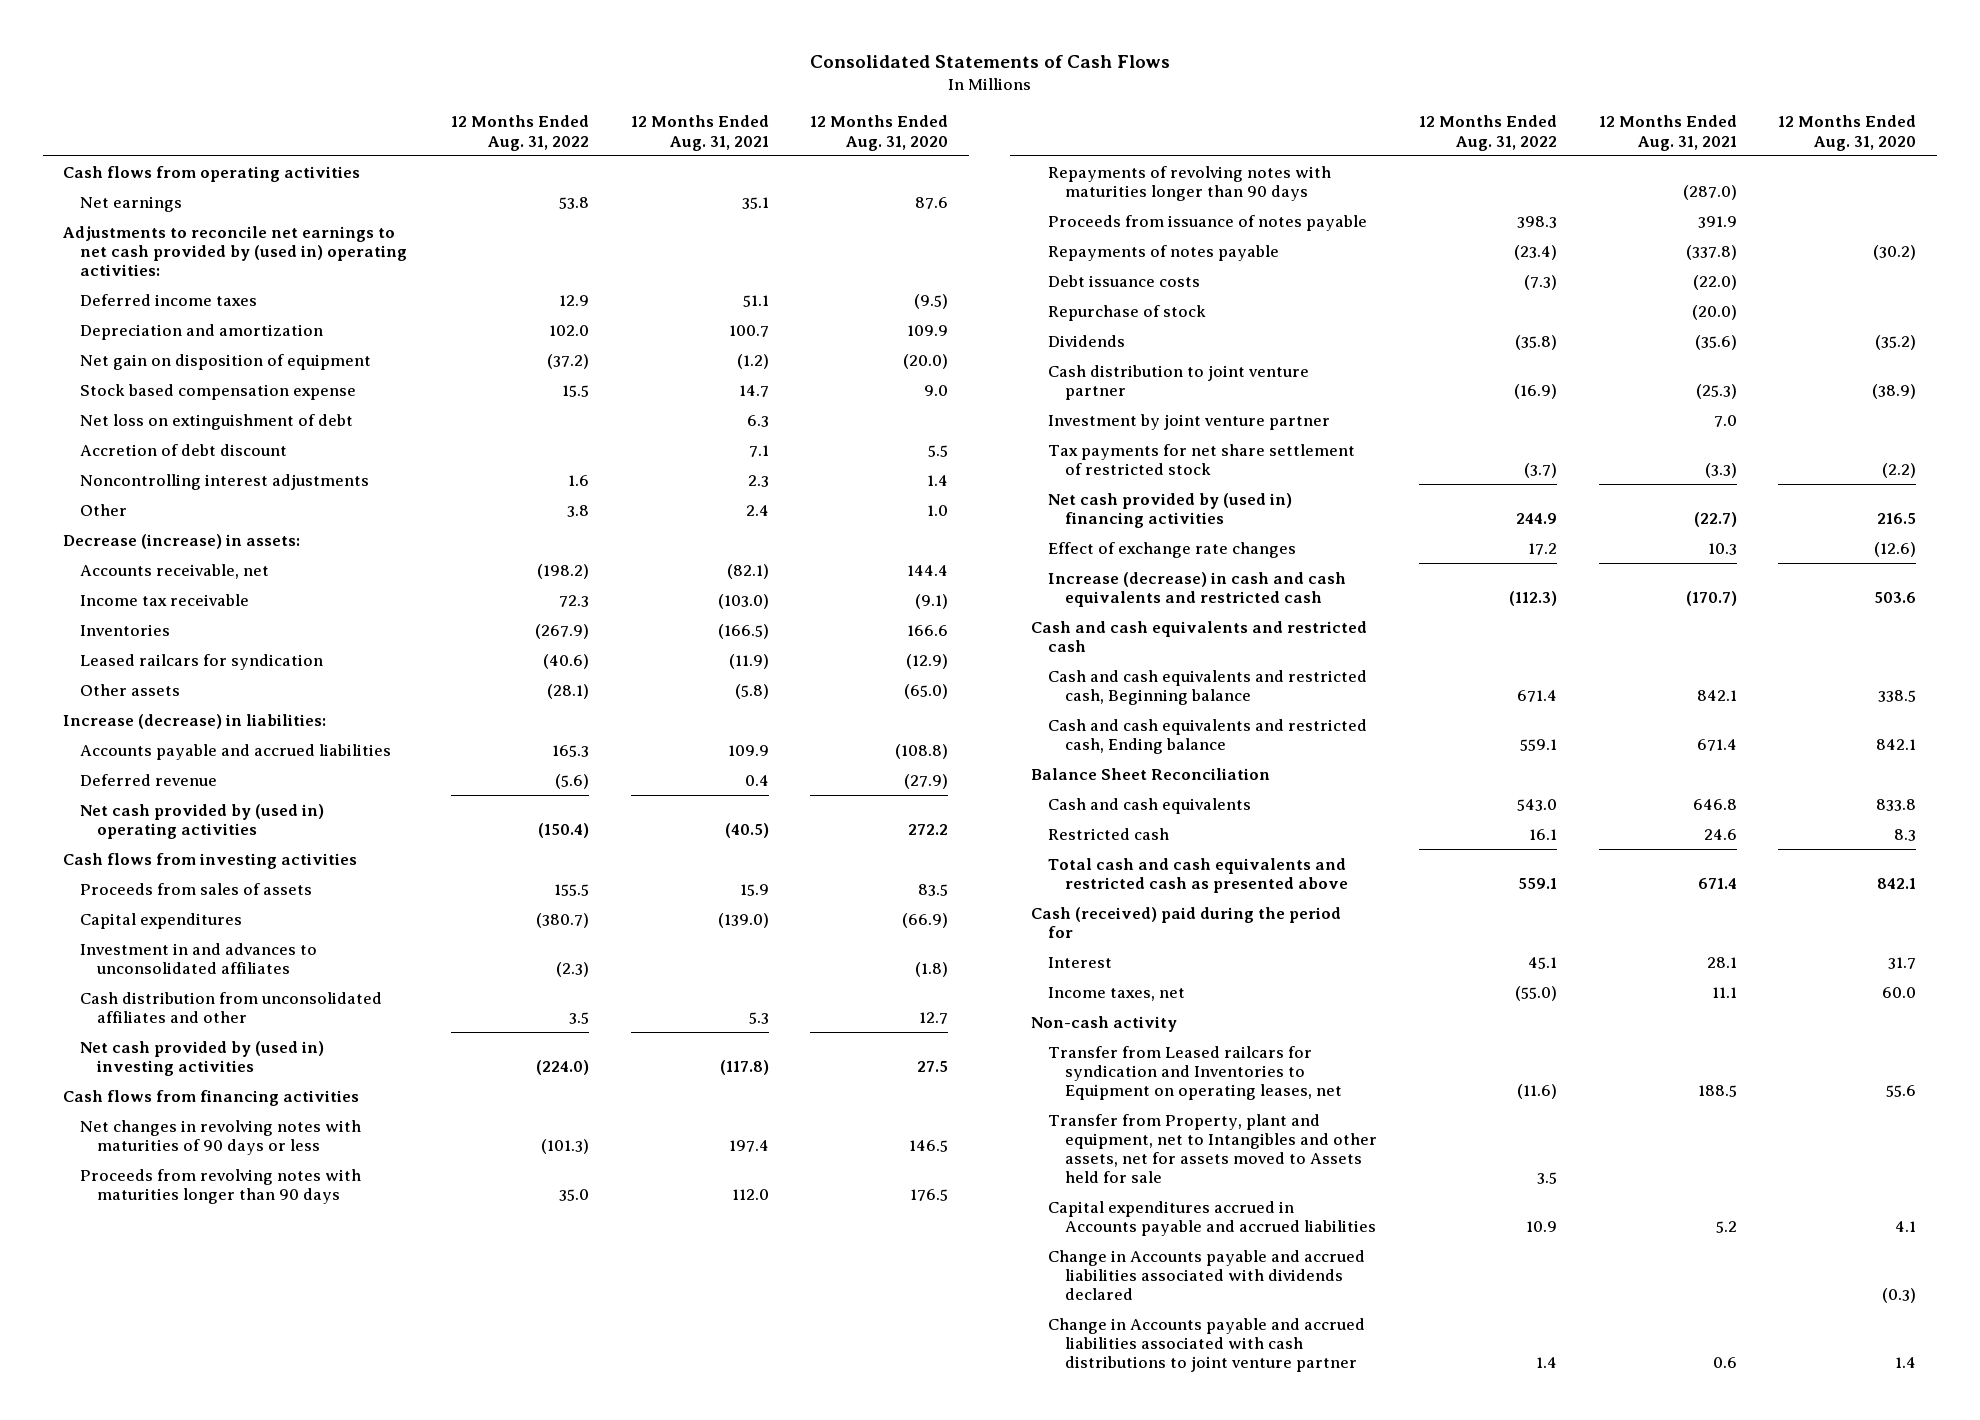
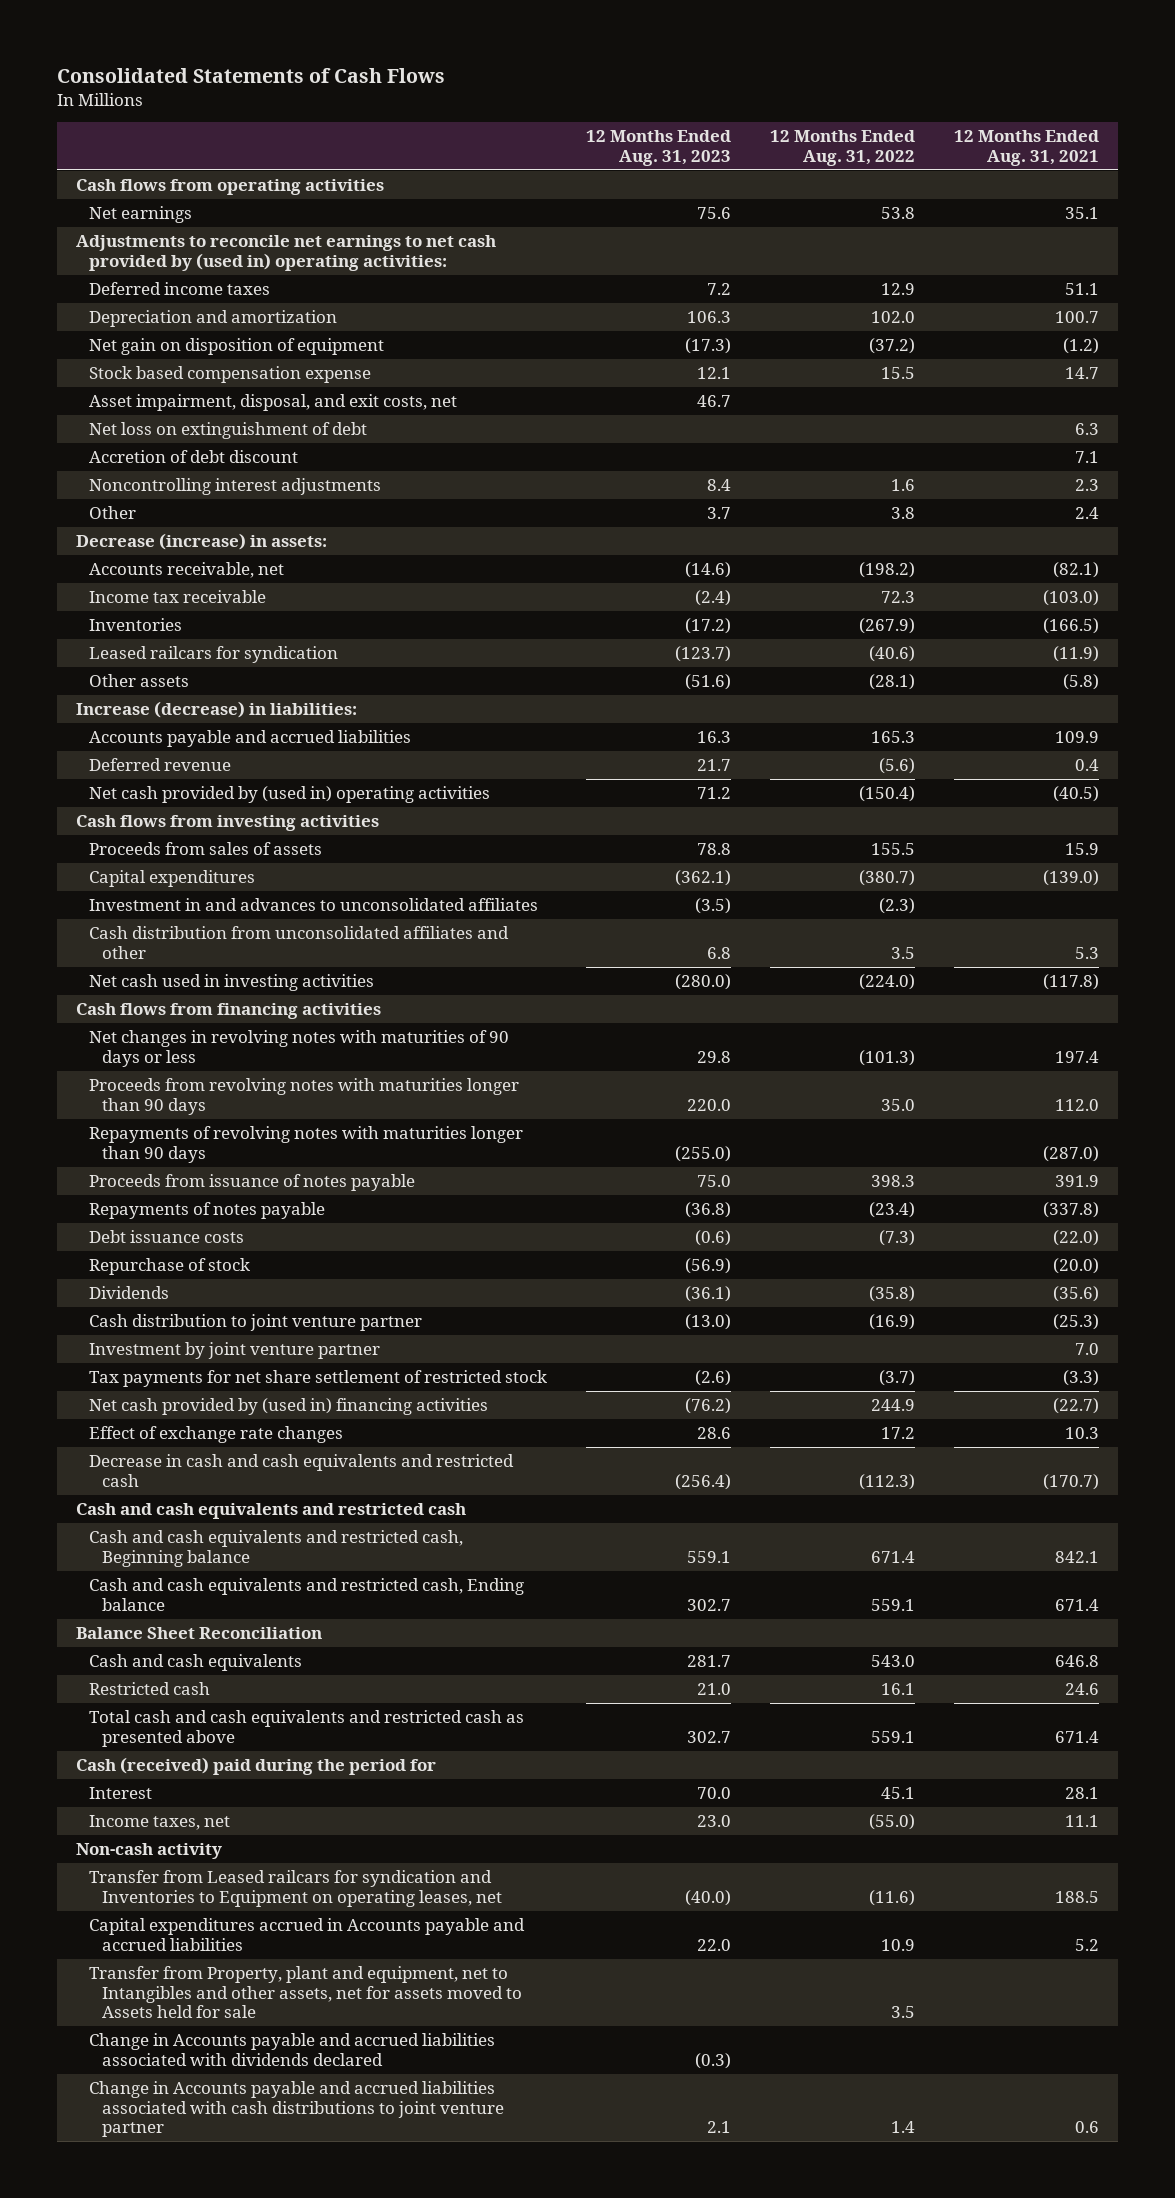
- | 12 Months Ended Aug. 31, 2022 | 12 Months Ended Aug. 31, 2021 | 12 Months Ended Aug. 31, 2020
+ | 12 Months Ended Aug. 31, 2023 | 12 Months Ended Aug. 31, 2022 | 12 Months Ended Aug. 31, 2021
+ Asset impairment, disposal, and exit costs, net | 46.7 | |
- Net cash provided by (used in) investing activities | (224.0) | (117.8) | 27.5
+ Net cash used in investing activities | (280.0) | (224.0) | (117.8)
- Increase (decrease) in cash and cash equivalents and restricted cash | (112.3) | (170.7) | 503.6
+ Decrease in cash and cash equivalents and restricted cash | (256.4) | (112.3) | (170.7)
moved down: Transfer from Property, plant and equipment, net to Intangibles and other assets, net for assets moved to Assets held for sale | | 3.5 |

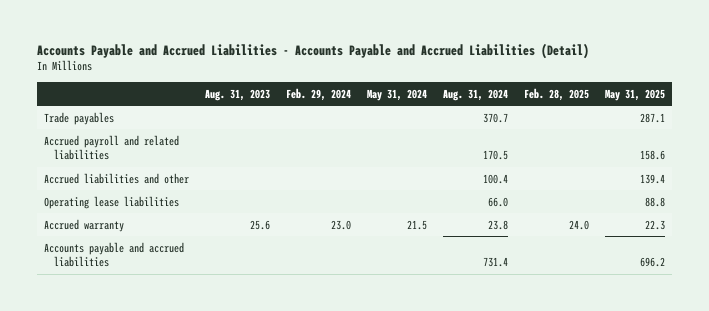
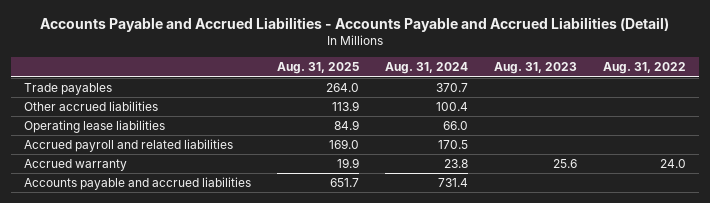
- | Aug. 31, 2023 | Feb. 29, 2024 | May 31, 2024 | Aug. 31, 2024 | Feb. 28, 2025 | May 31, 2025
+ | Aug. 31, 2025 | Aug. 31, 2024 | Aug. 31, 2023 | Aug. 31, 2022
- Accrued liabilities and other | | | | 100.4 | | 139.4
+ Other accrued liabilities | 113.9 | 100.4 | |
moved down: Accrued payroll and related liabilities | 169.0 | 170.5 | |

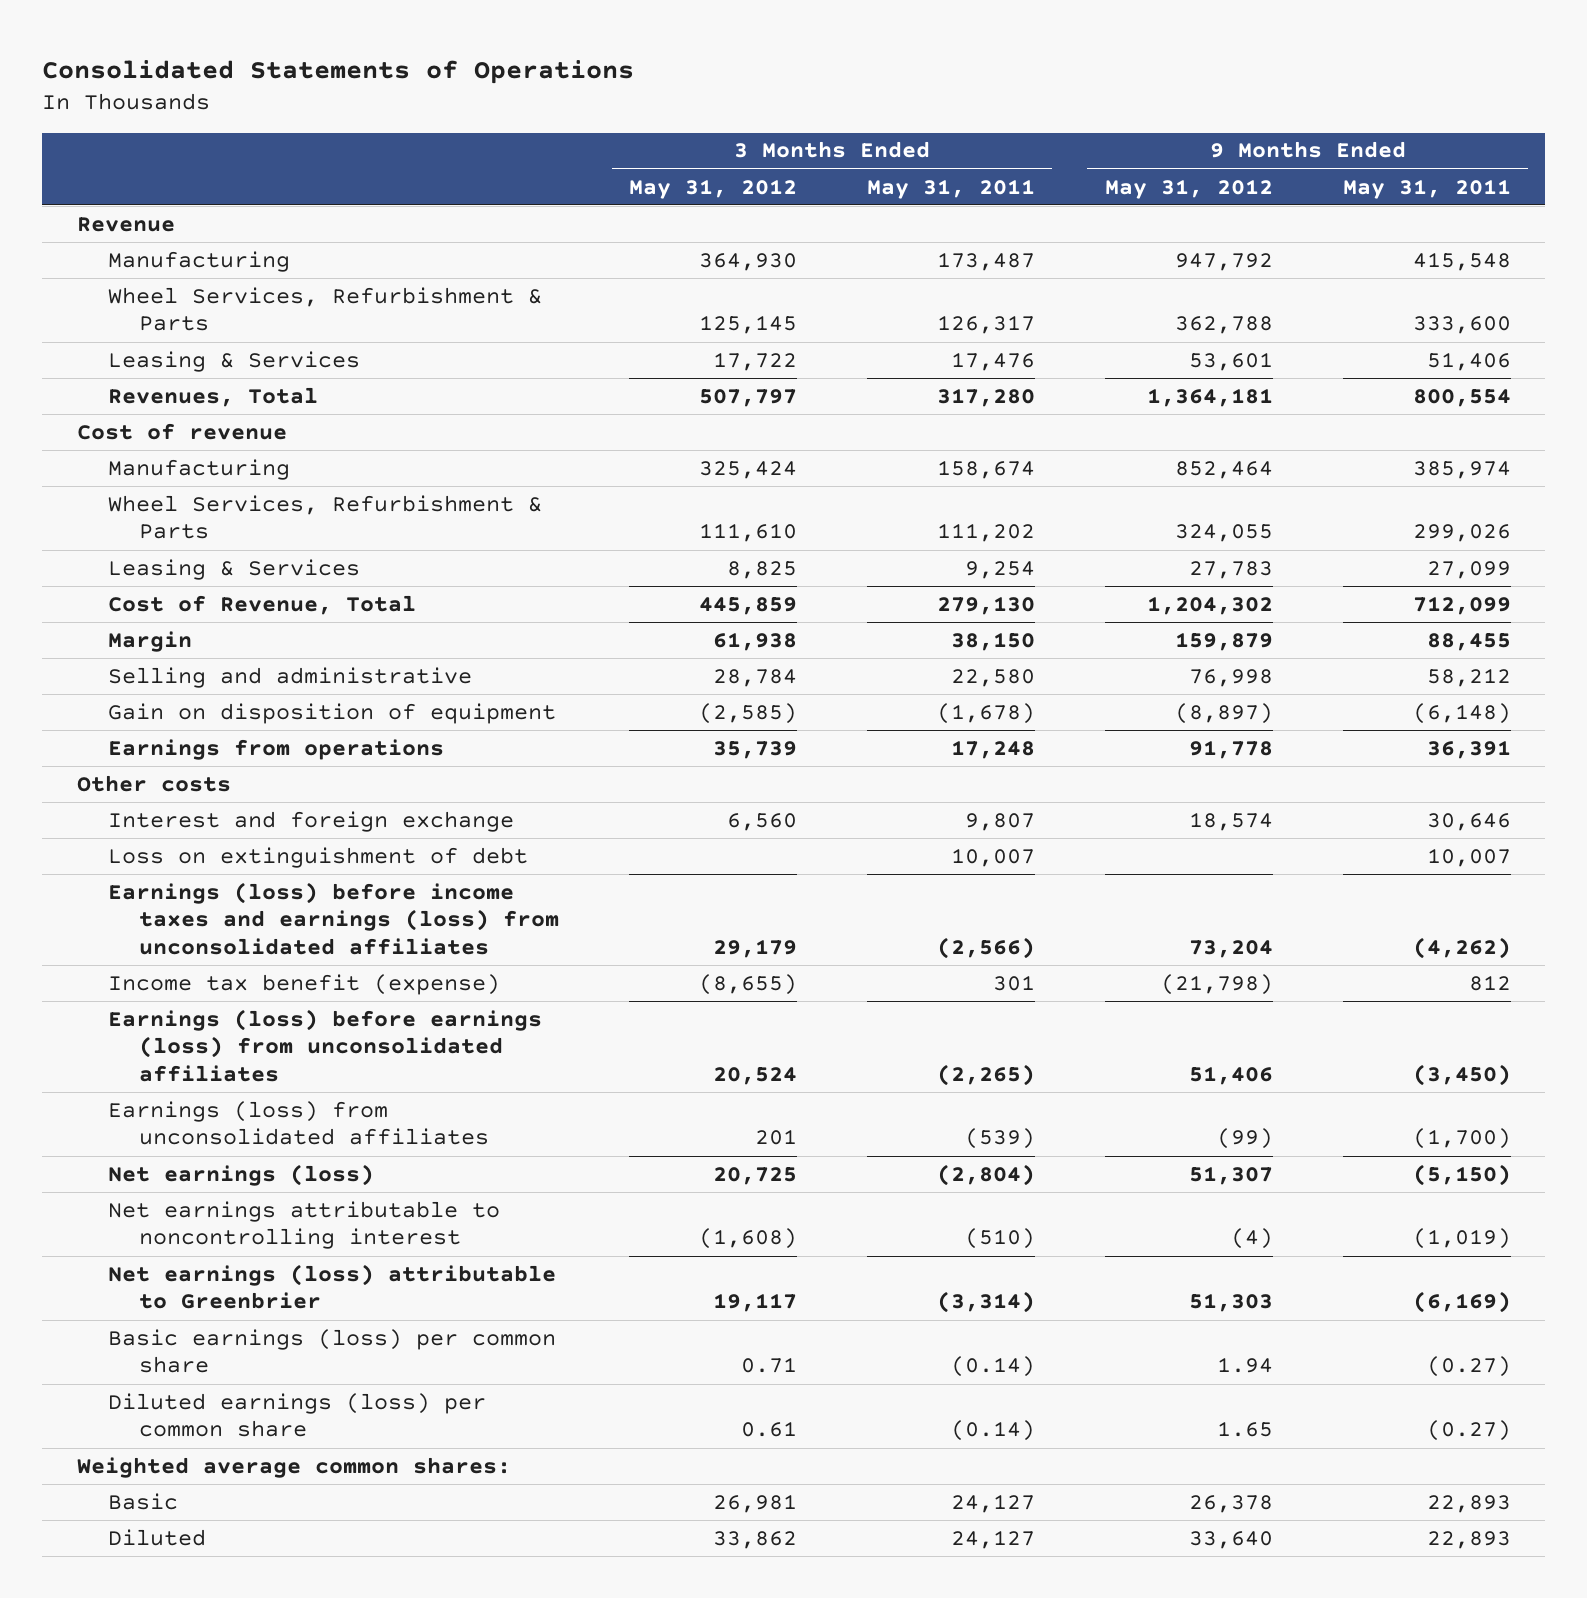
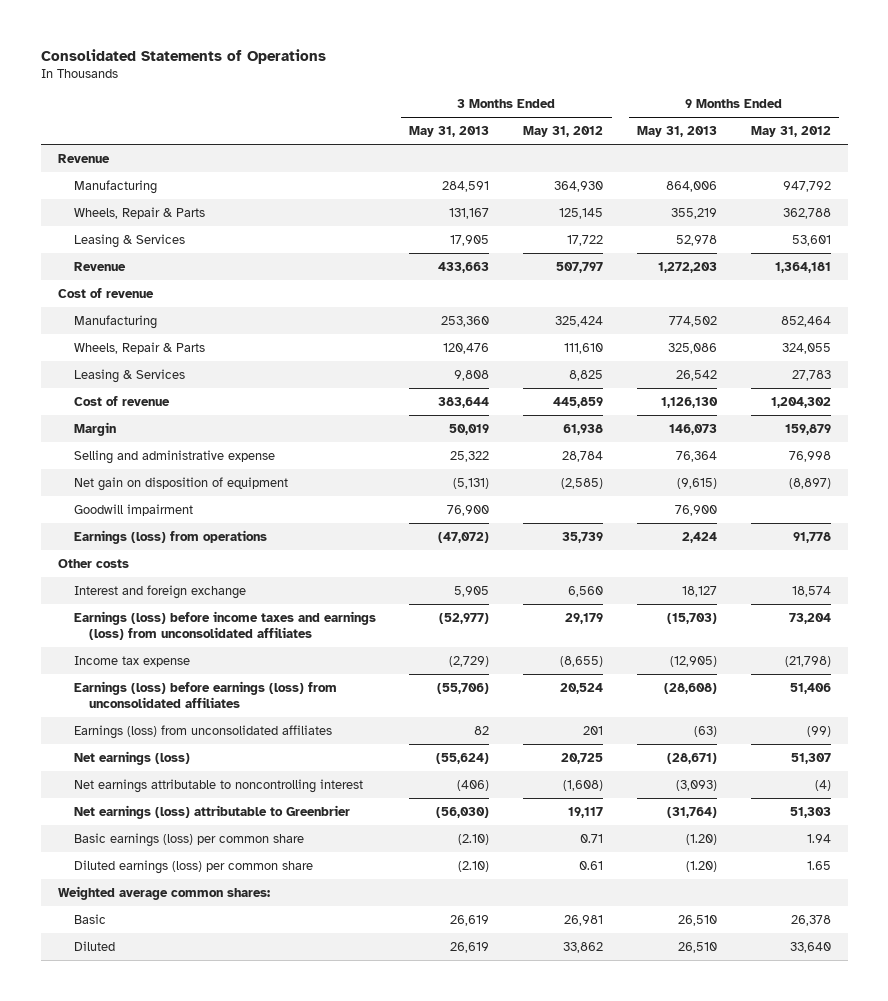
- | 3 Months Ended May 31, 2012 | 3 Months Ended May 31, 2011 | 9 Months Ended May 31, 2012 | 9 Months Ended May 31, 2011
+ | 3 Months Ended May 31, 2013 | 3 Months Ended May 31, 2012 | 9 Months Ended May 31, 2013 | 9 Months Ended May 31, 2012
- Wheel Services, Refurbishment & Parts | 125,145 | 126,317 | 362,788 | 333,600
+ Wheels, Repair & Parts | 131,167 | 125,145 | 355,219 | 362,788
- Revenues, Total | 507,797 | 317,280 | 1,364,181 | 800,554
+ Revenue | 433,663 | 507,797 | 1,272,203 | 1,364,181
- Wheel Services, Refurbishment & Parts | 111,610 | 111,202 | 324,055 | 299,026
+ Wheels, Repair & Parts | 120,476 | 111,610 | 325,086 | 324,055
- Cost of Revenue, Total | 445,859 | 279,130 | 1,204,302 | 712,099
+ Cost of revenue | 383,644 | 445,859 | 1,126,130 | 1,204,302
- Selling and administrative | 28,784 | 22,580 | 76,998 | 58,212
- Gain on disposition of equipment | (2,585) | (1,678) | (8,897) | (6,148)
- Earnings from operations | 35,739 | 17,248 | 91,778 | 36,391
+ Selling and administrative expense | 25,322 | 28,784 | 76,364 | 76,998
+ Net gain on disposition of equipment | (5,131) | (2,585) | (9,615) | (8,897)
+ Goodwill impairment | 76,900 | | 76,900 |
+ Earnings (loss) from operations | (47,072) | 35,739 | 2,424 | 91,778
- Loss on extinguishment of debt | | 10,007 | | 10,007
- Income tax benefit (expense) | (8,655) | 301 | (21,798) | 812
+ Income tax expense | (2,729) | (8,655) | (12,905) | (21,798)

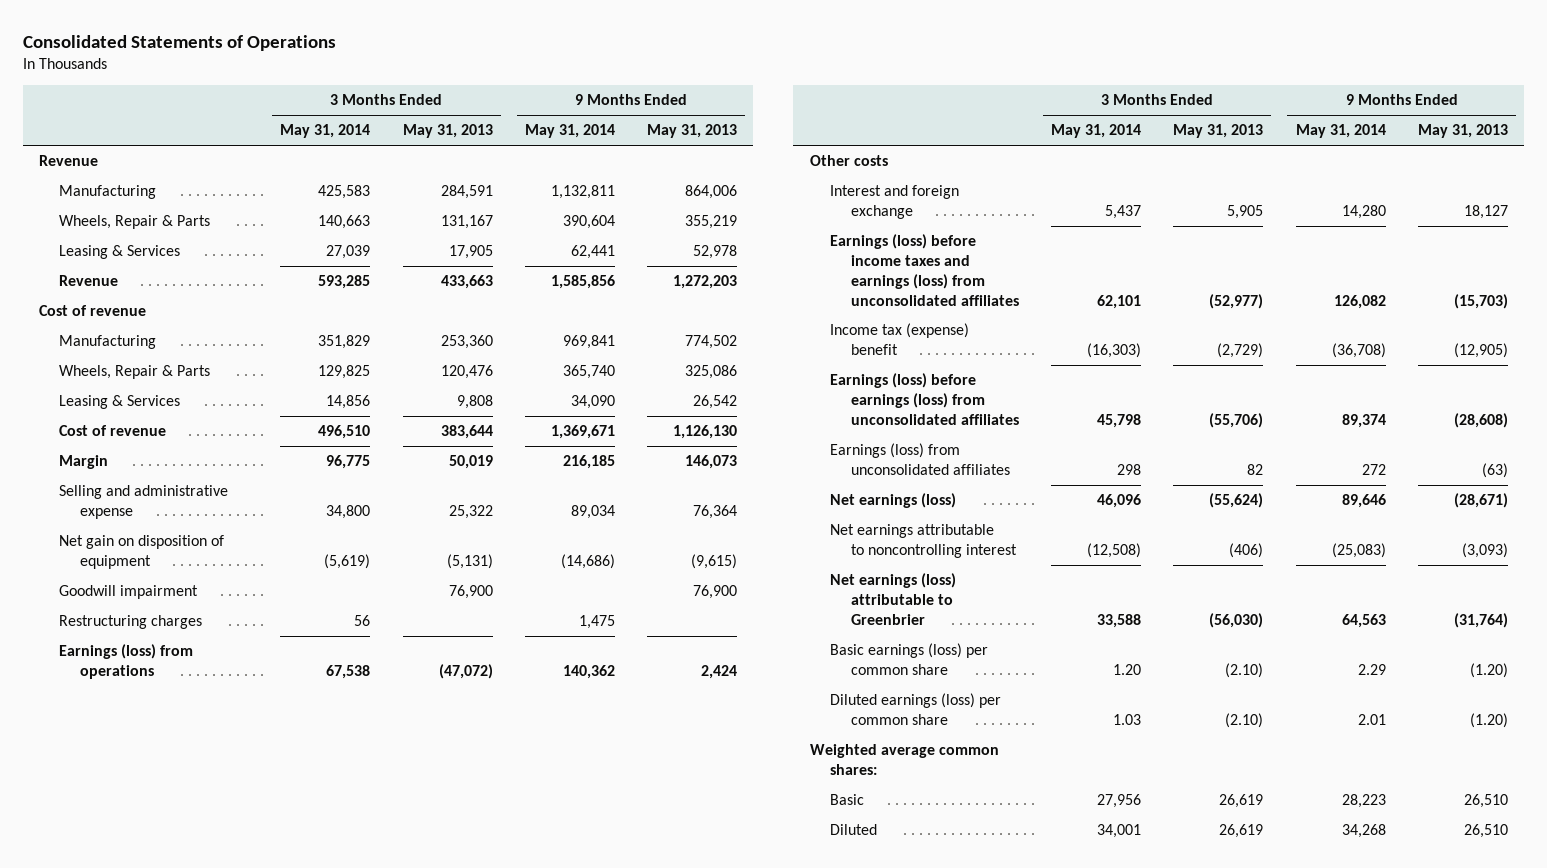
- | 3 Months Ended May 31, 2013 | 3 Months Ended May 31, 2012 | 9 Months Ended May 31, 2013 | 9 Months Ended May 31, 2012
+ | 3 Months Ended May 31, 2014 | 3 Months Ended May 31, 2013 | 9 Months Ended May 31, 2014 | 9 Months Ended May 31, 2013
+ Restructuring charges | 56 | | 1,475 |
- Income tax expense | (2,729) | (8,655) | (12,905) | (21,798)
+ Income tax (expense) benefit | (16,303) | (2,729) | (36,708) | (12,905)

